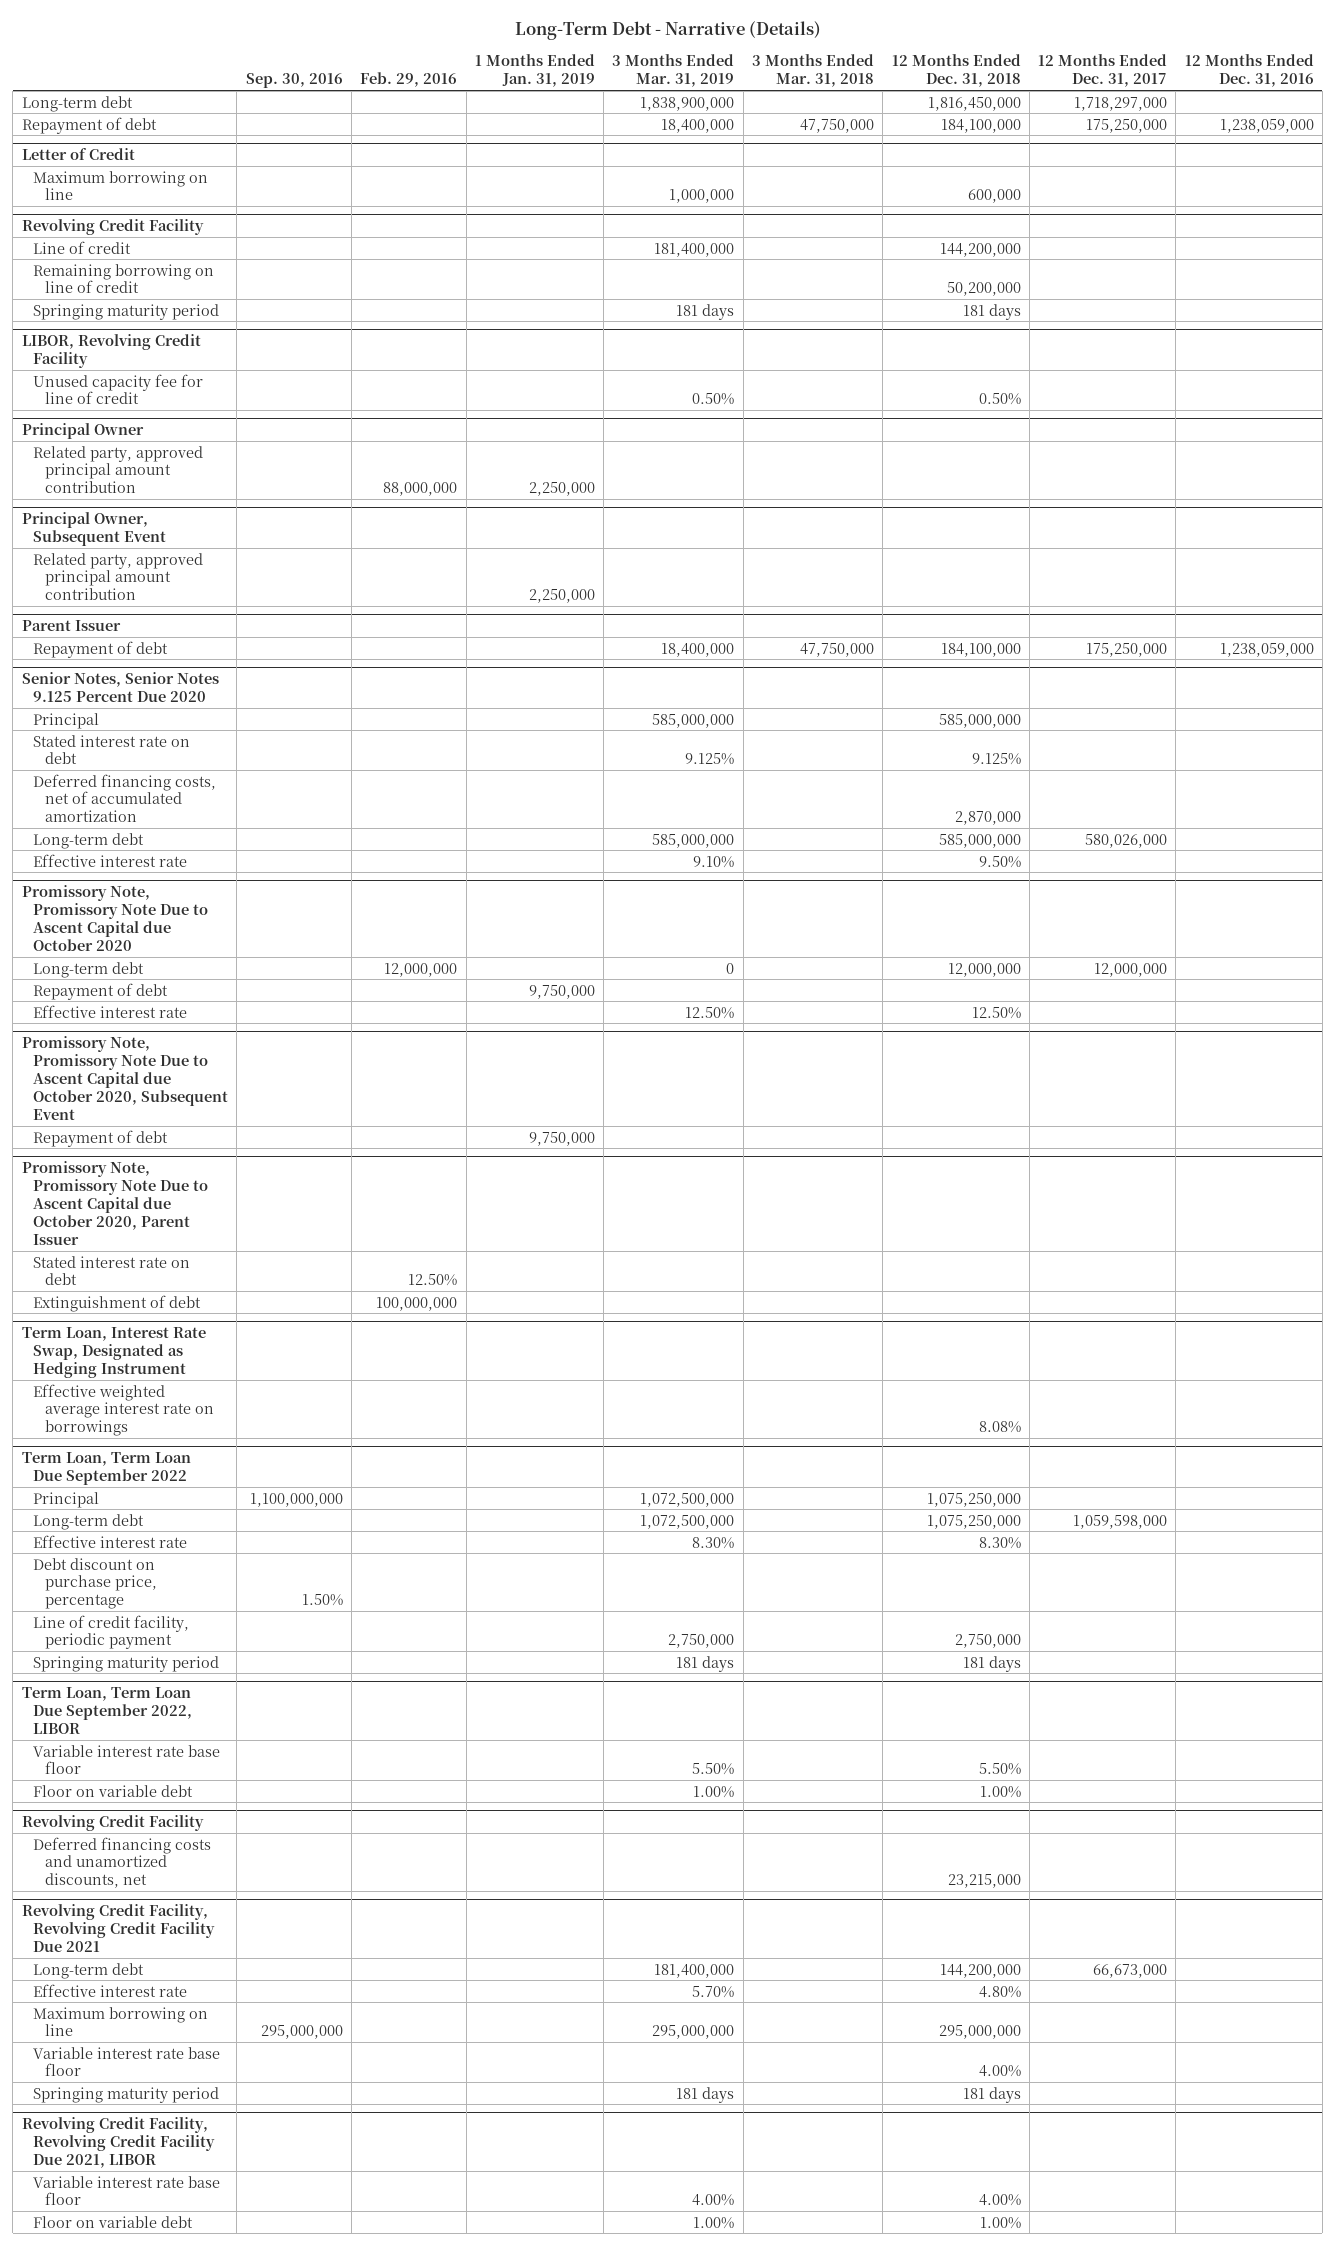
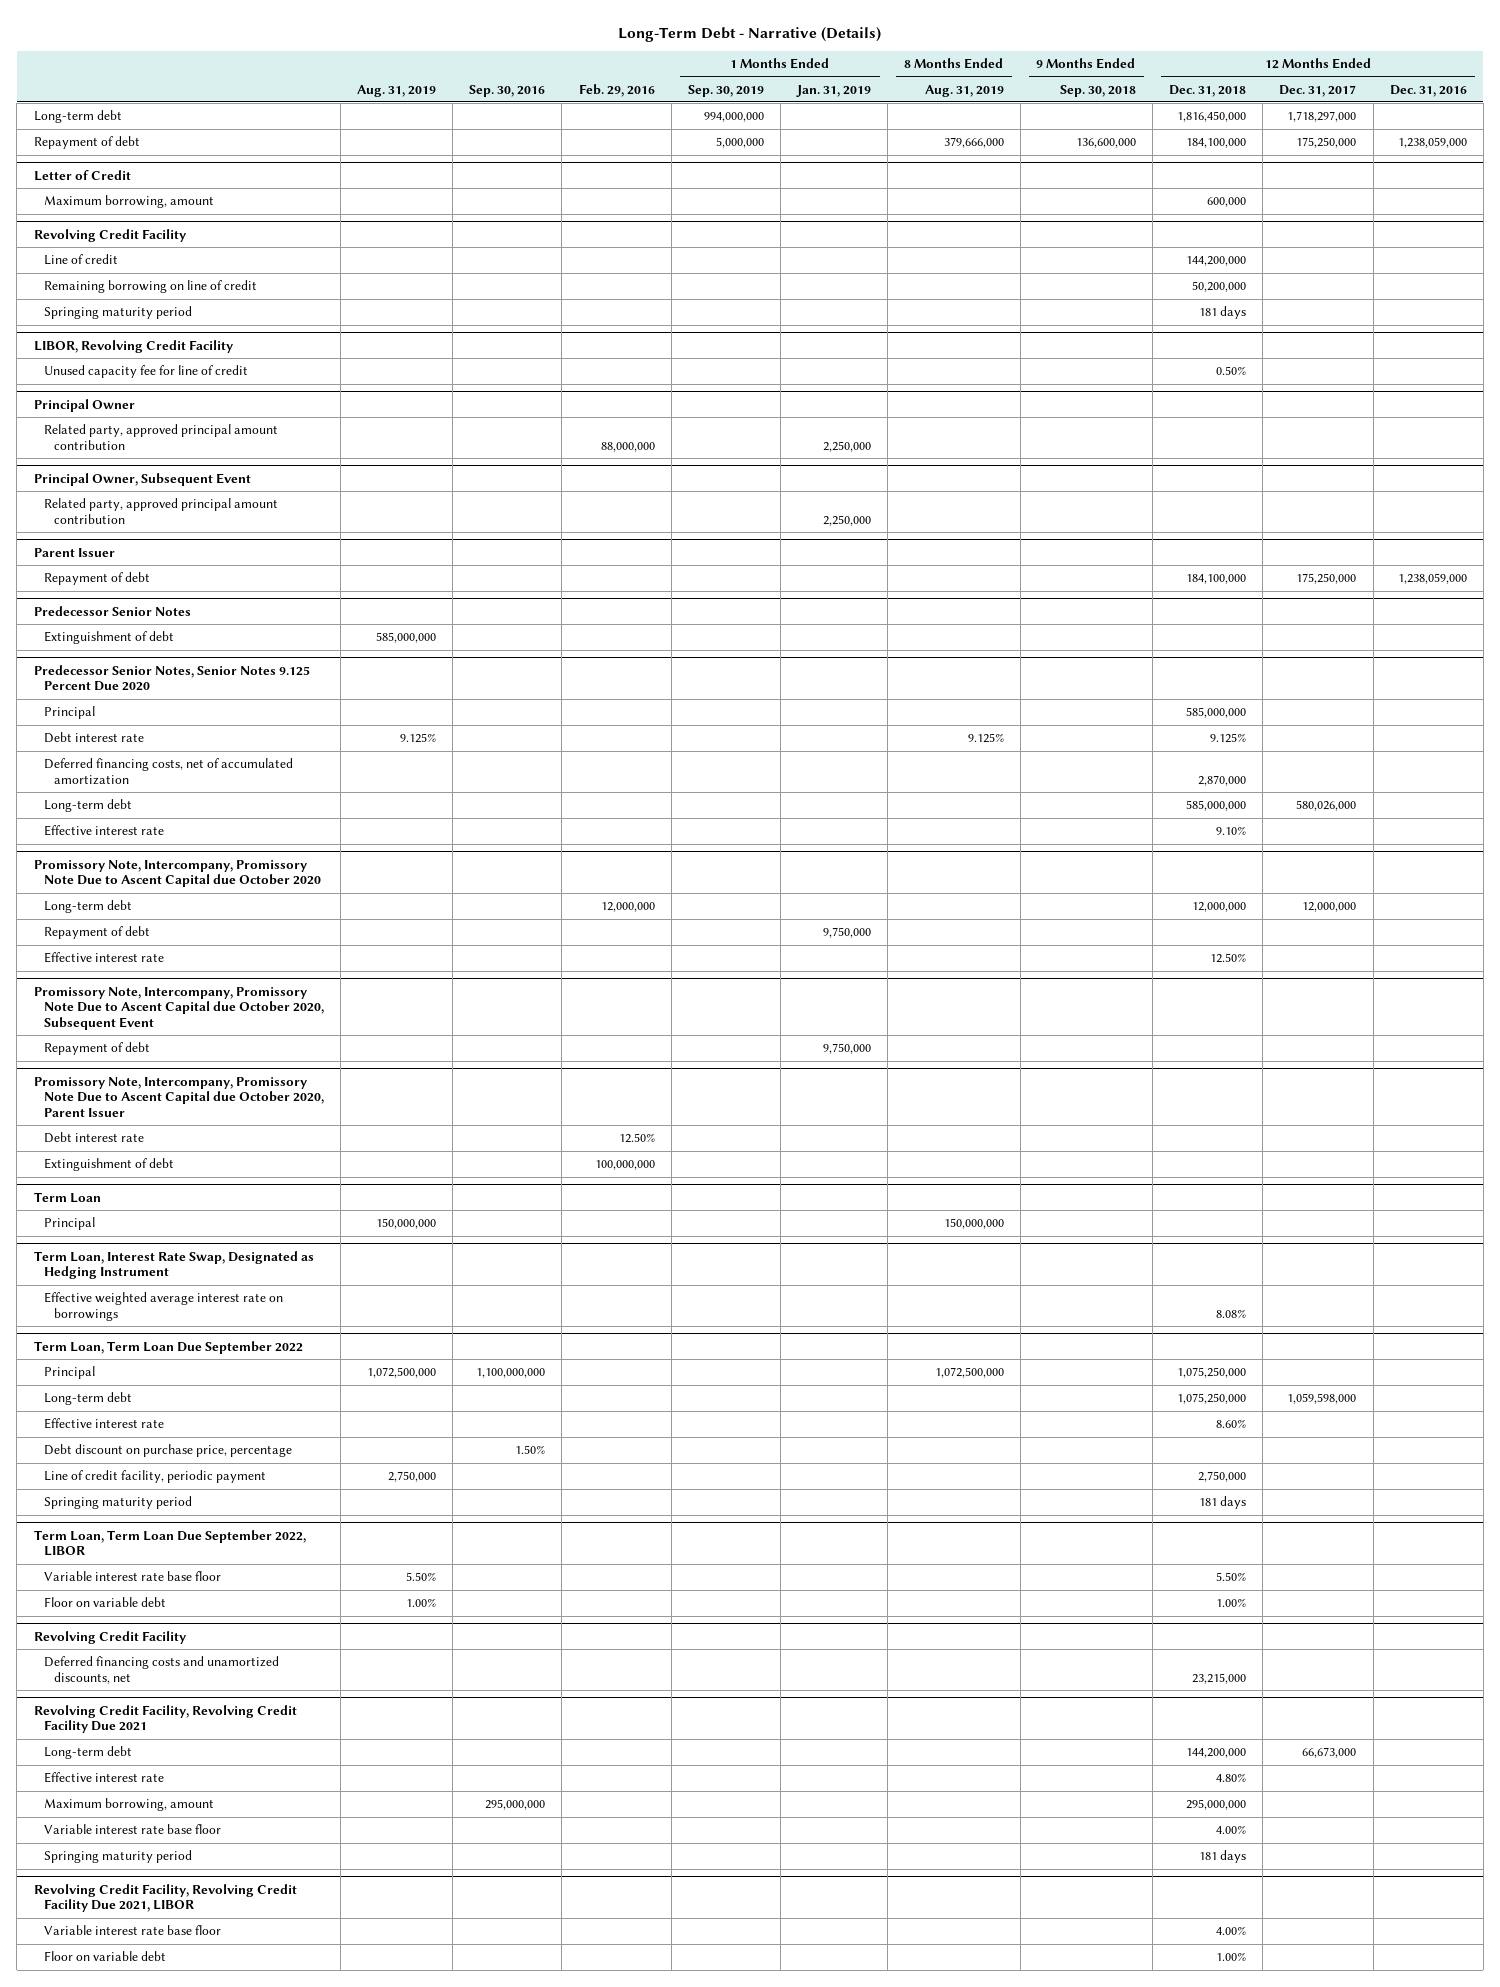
- | Sep. 30, 2016 | Feb. 29, 2016 | 1 Months Ended Jan. 31, 2019 | 3 Months Ended Mar. 31, 2019 | 3 Months Ended Mar. 31, 2018 | 12 Months Ended Dec. 31, 2018 | 12 Months Ended Dec. 31, 2017 | 12 Months Ended Dec. 31, 2016
+ | Aug. 31, 2019 | Sep. 30, 2016 | Feb. 29, 2016 | 1 Months Ended Sep. 30, 2019 | 1 Months Ended Jan. 31, 2019 | 8 Months Ended Aug. 31, 2019 | 9 Months Ended Sep. 30, 2018 | 12 Months Ended Dec. 31, 2018 | 12 Months Ended Dec. 31, 2017 | 12 Months Ended Dec. 31, 2016
@ Letter of Credit
- Maximum borrowing on line | | | | 1,000,000 | | 600,000 | |
+ Maximum borrowing, amount | | | | | | | | 600,000 | |
- Senior Notes, Senior Notes 9.125 Percent Due 2020
+ Predecessor Senior Notes
+ Extinguishment of debt | 585,000,000 | | | | | | | | |
+ Predecessor Senior Notes, Senior Notes 9.125 Percent Due 2020
- Stated interest rate on debt | | | | 9.125% | | 9.125% | |
+ Debt interest rate | 9.125% | | | | | 9.125% | | 9.125% | |
- Effective interest rate | | | | 9.10% | | 9.50% | |
- Promissory Note, Promissory Note Due to Ascent Capital due October 2020
+ Effective interest rate | | | | | | | | 9.10% | |
+ Promissory Note, Intercompany, Promissory Note Due to Ascent Capital due October 2020
- Promissory Note, Promissory Note Due to Ascent Capital due October 2020, Subsequent Event
+ Promissory Note, Intercompany, Promissory Note Due to Ascent Capital due October 2020, Subsequent Event
- Promissory Note, Promissory Note Due to Ascent Capital due October 2020, Parent Issuer
- Stated interest rate on debt | | 12.50% | | | | | |
+ Promissory Note, Intercompany, Promissory Note Due to Ascent Capital due October 2020, Parent Issuer
+ Debt interest rate | | | 12.50% | | | | | | |
+ Term Loan
+ Principal | 150,000,000 | | | | | 150,000,000 | | | |
@ Term Loan, Term Loan Due September 2022
- Effective interest rate | | | | 8.30% | | 8.30% | |
+ Effective interest rate | | | | | | | | 8.60% | |
@ Revolving Credit Facility, Revolving Credit Facility Due 2021
- Maximum borrowing on line | 295,000,000 | | | 295,000,000 | | 295,000,000 | |
+ Maximum borrowing, amount | | 295,000,000 | | | | | | 295,000,000 | |

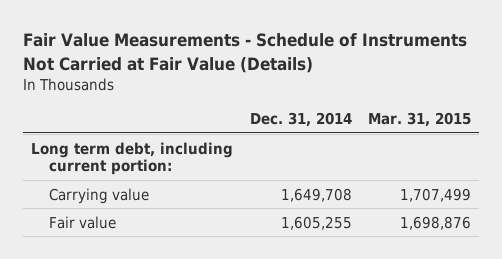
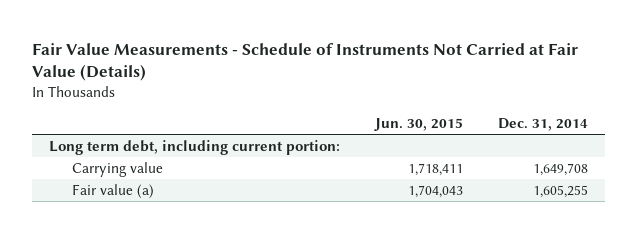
- | Dec. 31, 2014 | Mar. 31, 2015
+ | Jun. 30, 2015 | Dec. 31, 2014
- Fair value | 1,605,255 | 1,698,876
+ Fair value (a) | 1,704,043 | 1,605,255

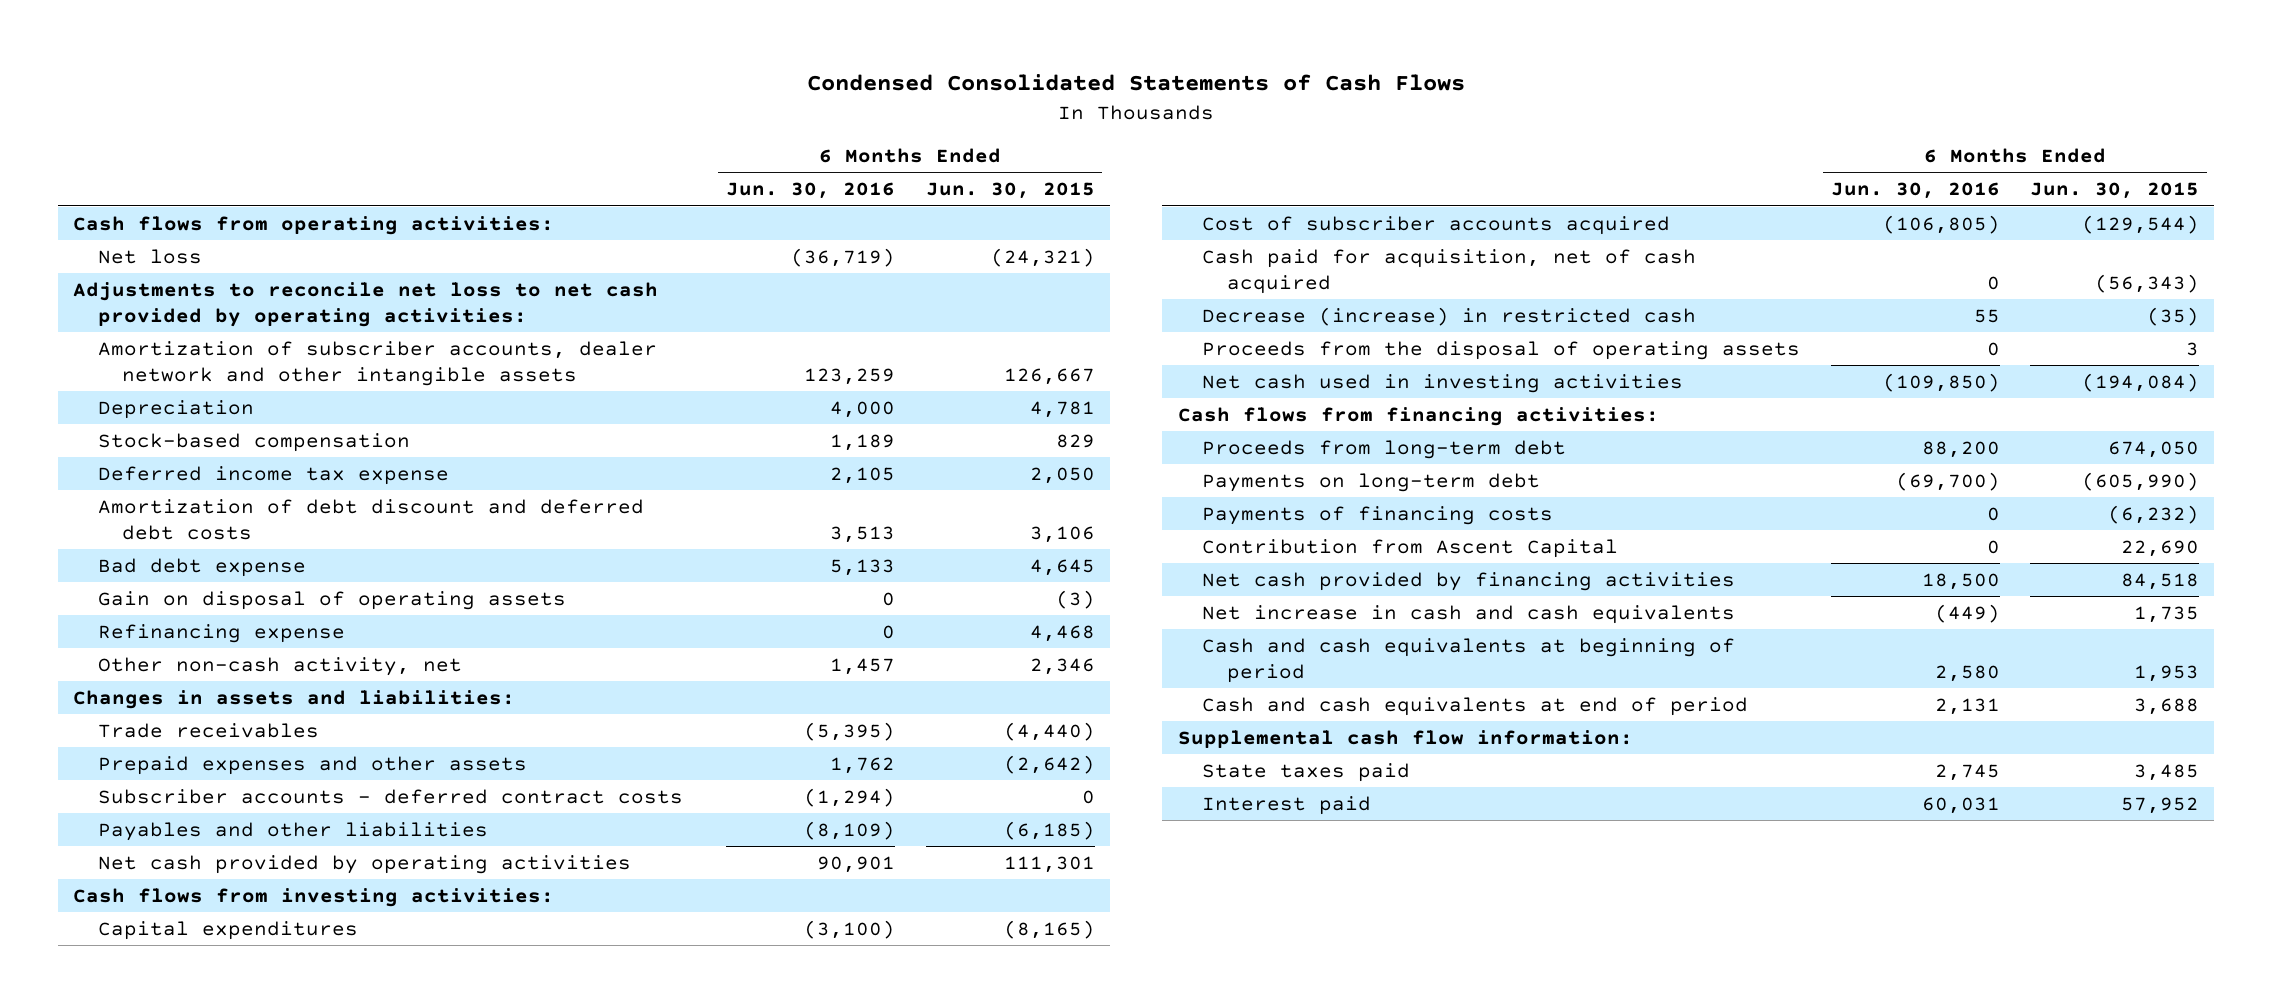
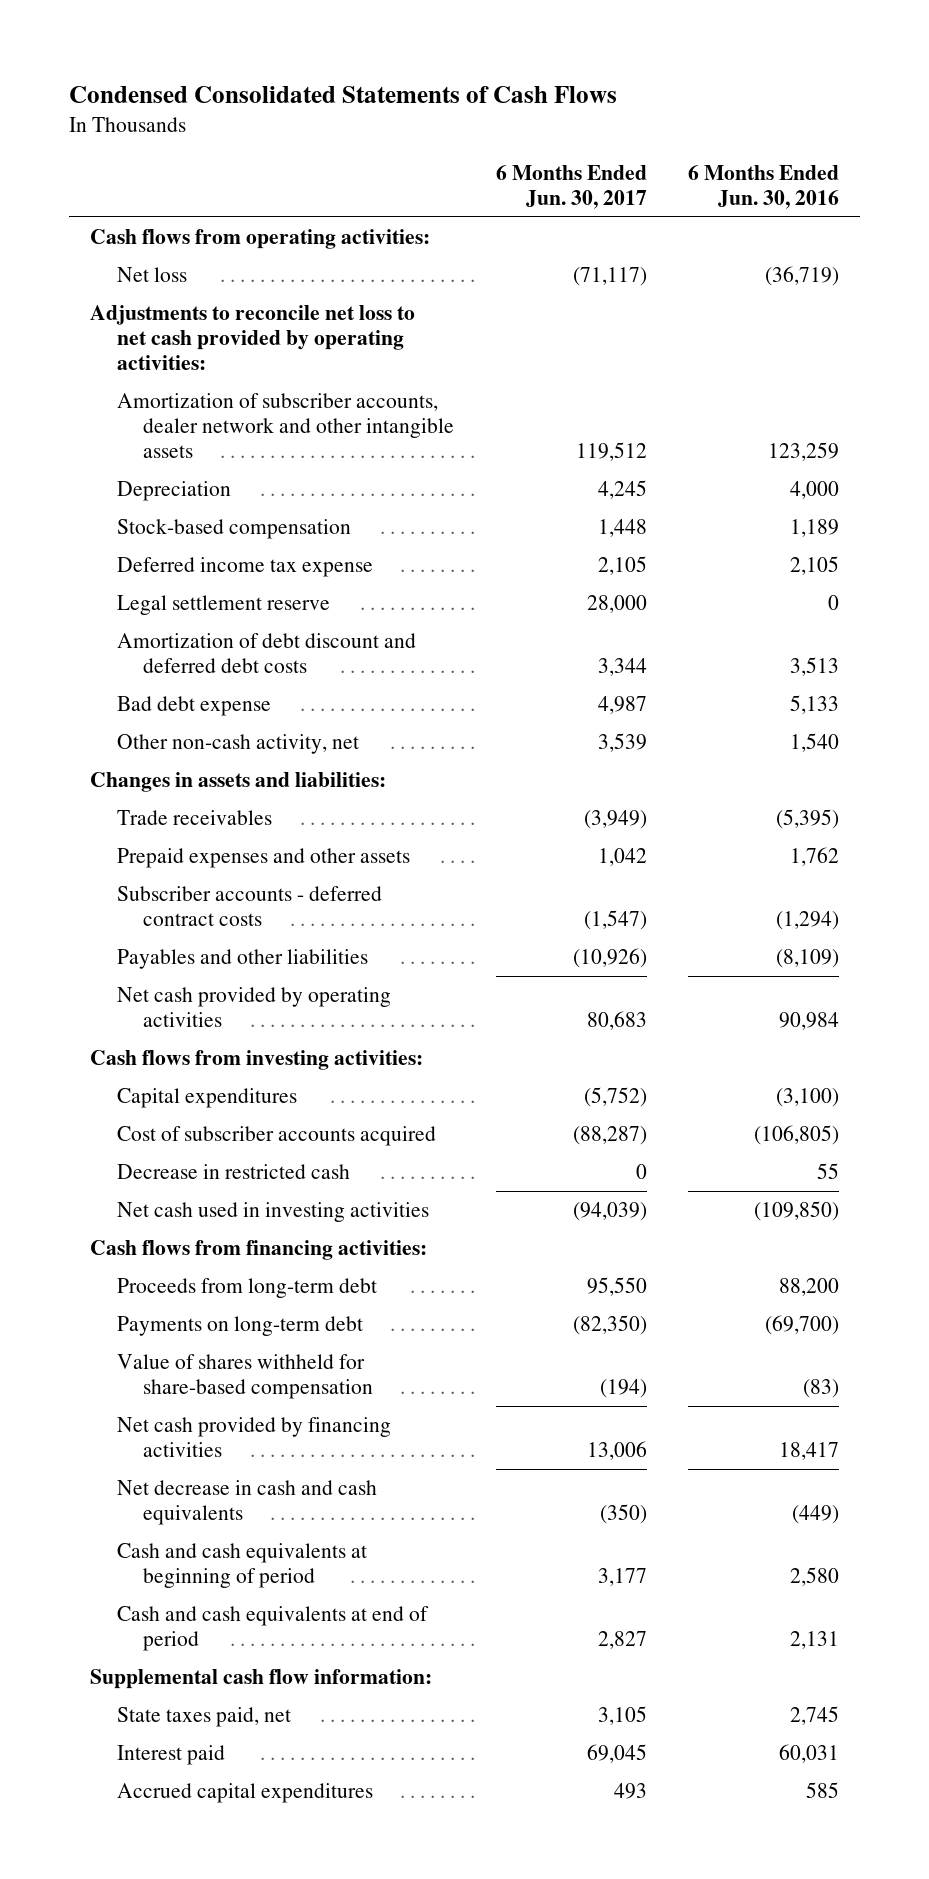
- | 6 Months Ended Jun. 30, 2016 | 6 Months Ended Jun. 30, 2015
+ | 6 Months Ended Jun. 30, 2017 | 6 Months Ended Jun. 30, 2016
+ Legal settlement reserve | 28,000 | 0
- Gain on disposal of operating assets | 0 | (3)
- Refinancing expense | 0 | 4,468
- Other non-cash activity, net | 1,457 | 2,346
+ Other non-cash activity, net | 3,539 | 1,540
- Net cash provided by operating activities | 90,901 | 111,301
+ Net cash provided by operating activities | 80,683 | 90,984
- Cash paid for acquisition, net of cash acquired | 0 | (56,343)
- Decrease (increase) in restricted cash | 55 | (35)
- Proceeds from the disposal of operating assets | 0 | 3
+ Decrease in restricted cash | 0 | 55
- Payments of financing costs | 0 | (6,232)
- Contribution from Ascent Capital | 0 | 22,690
- Net cash provided by financing activities | 18,500 | 84,518
- Net increase in cash and cash equivalents | (449) | 1,735
+ Value of shares withheld for share-based compensation | (194) | (83)
+ Net cash provided by financing activities | 13,006 | 18,417
+ Net decrease in cash and cash equivalents | (350) | (449)
- State taxes paid | 2,745 | 3,485
+ State taxes paid, net | 3,105 | 2,745
+ Accrued capital expenditures | 493 | 585

